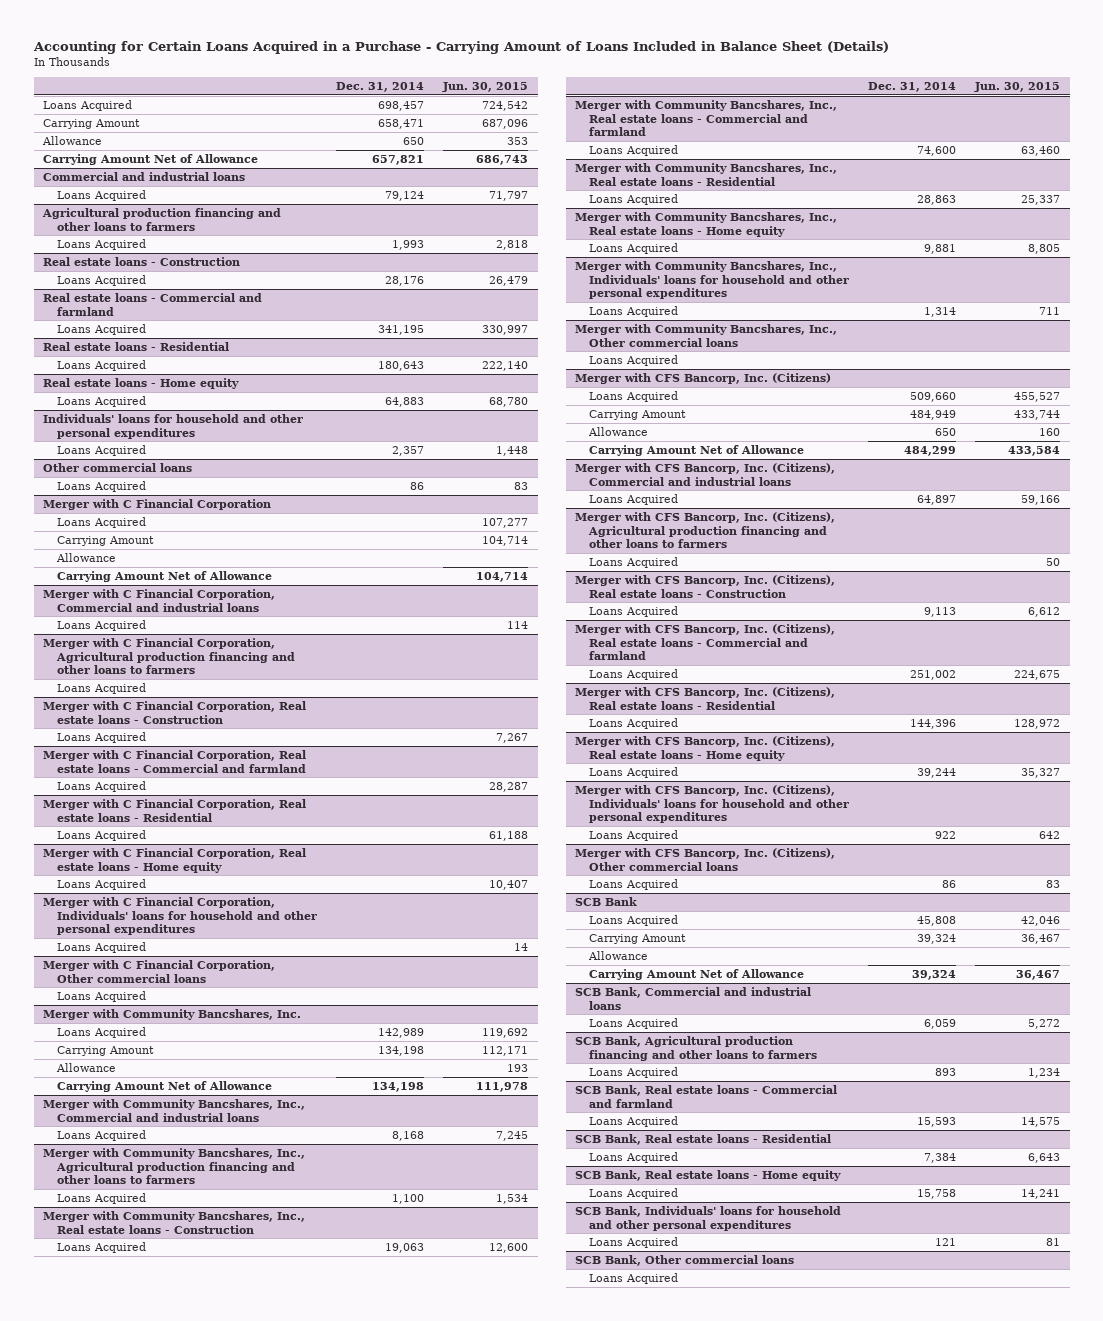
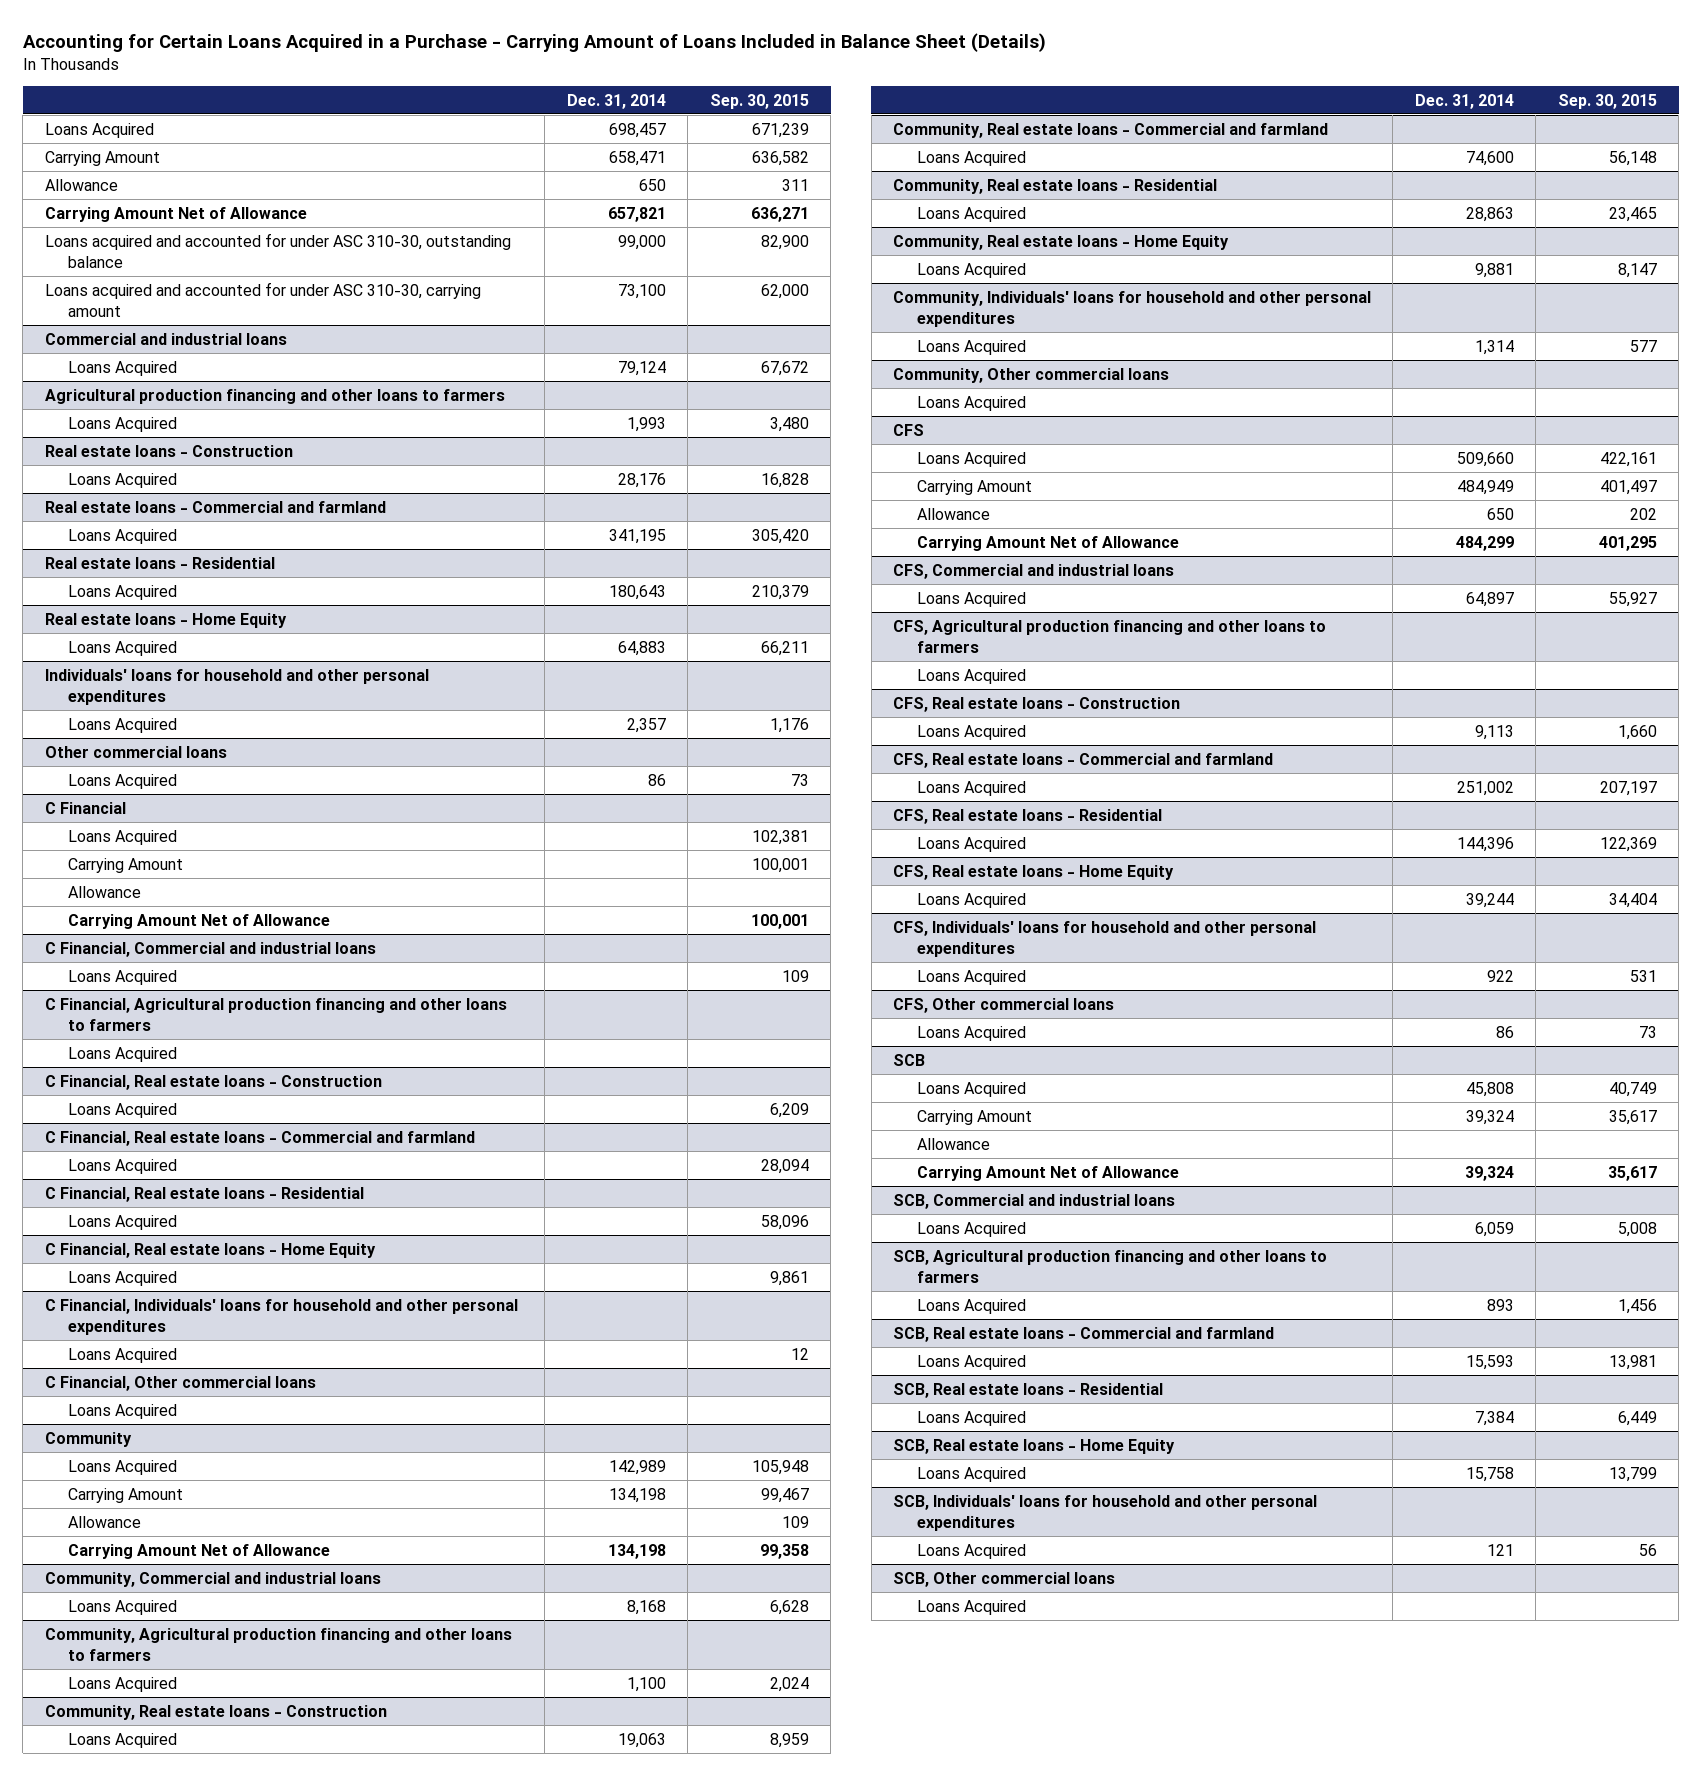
- | Dec. 31, 2014 | Jun. 30, 2015
+ | Dec. 31, 2014 | Sep. 30, 2015
+ Loans acquired and accounted for under ASC 310-30, outstanding balance | 99,000 | 82,900
+ Loans acquired and accounted for under ASC 310-30, carrying amount | 73,100 | 62,000
- Real estate loans - Home equity
+ Real estate loans - Home Equity
- Merger with C Financial Corporation
+ C Financial
- Merger with C Financial Corporation, Commercial and industrial loans
+ C Financial, Commercial and industrial loans
- Merger with C Financial Corporation, Agricultural production financing and other loans to farmers
+ C Financial, Agricultural production financing and other loans to farmers
- Merger with C Financial Corporation, Real estate loans - Construction
+ C Financial, Real estate loans - Construction
- Merger with C Financial Corporation, Real estate loans - Commercial and farmland
+ C Financial, Real estate loans - Commercial and farmland
- Merger with C Financial Corporation, Real estate loans - Residential
+ C Financial, Real estate loans - Residential
- Merger with C Financial Corporation, Real estate loans - Home equity
+ C Financial, Real estate loans - Home Equity
- Merger with C Financial Corporation, Individuals' loans for household and other personal expenditures
+ C Financial, Individuals' loans for household and other personal expenditures
- Merger with C Financial Corporation, Other commercial loans
+ C Financial, Other commercial loans
- Merger with Community Bancshares, Inc.
+ Community
- Merger with Community Bancshares, Inc., Commercial and industrial loans
+ Community, Commercial and industrial loans
- Merger with Community Bancshares, Inc., Agricultural production financing and other loans to farmers
+ Community, Agricultural production financing and other loans to farmers
- Merger with Community Bancshares, Inc., Real estate loans - Construction
+ Community, Real estate loans - Construction
- Merger with Community Bancshares, Inc., Real estate loans - Commercial and farmland
+ Community, Real estate loans - Commercial and farmland
- Merger with Community Bancshares, Inc., Real estate loans - Residential
+ Community, Real estate loans - Residential
- Merger with Community Bancshares, Inc., Real estate loans - Home equity
+ Community, Real estate loans - Home Equity
- Merger with Community Bancshares, Inc., Individuals' loans for household and other personal expenditures
+ Community, Individuals' loans for household and other personal expenditures
- Merger with Community Bancshares, Inc., Other commercial loans
+ Community, Other commercial loans
- Merger with CFS Bancorp, Inc. (Citizens)
+ CFS
- Merger with CFS Bancorp, Inc. (Citizens), Commercial and industrial loans
+ CFS, Commercial and industrial loans
- Merger with CFS Bancorp, Inc. (Citizens), Agricultural production financing and other loans to farmers
+ CFS, Agricultural production financing and other loans to farmers
- Merger with CFS Bancorp, Inc. (Citizens), Real estate loans - Construction
+ CFS, Real estate loans - Construction
- Merger with CFS Bancorp, Inc. (Citizens), Real estate loans - Commercial and farmland
+ CFS, Real estate loans - Commercial and farmland
- Merger with CFS Bancorp, Inc. (Citizens), Real estate loans - Residential
+ CFS, Real estate loans - Residential
- Merger with CFS Bancorp, Inc. (Citizens), Real estate loans - Home equity
+ CFS, Real estate loans - Home Equity
- Merger with CFS Bancorp, Inc. (Citizens), Individuals' loans for household and other personal expenditures
+ CFS, Individuals' loans for household and other personal expenditures
- Merger with CFS Bancorp, Inc. (Citizens), Other commercial loans
+ CFS, Other commercial loans
- SCB Bank
+ SCB
- SCB Bank, Commercial and industrial loans
+ SCB, Commercial and industrial loans
- SCB Bank, Agricultural production financing and other loans to farmers
+ SCB, Agricultural production financing and other loans to farmers
- SCB Bank, Real estate loans - Commercial and farmland
+ SCB, Real estate loans - Commercial and farmland
- SCB Bank, Real estate loans - Residential
+ SCB, Real estate loans - Residential
- SCB Bank, Real estate loans - Home equity
+ SCB, Real estate loans - Home Equity
- SCB Bank, Individuals' loans for household and other personal expenditures
+ SCB, Individuals' loans for household and other personal expenditures
- SCB Bank, Other commercial loans
+ SCB, Other commercial loans

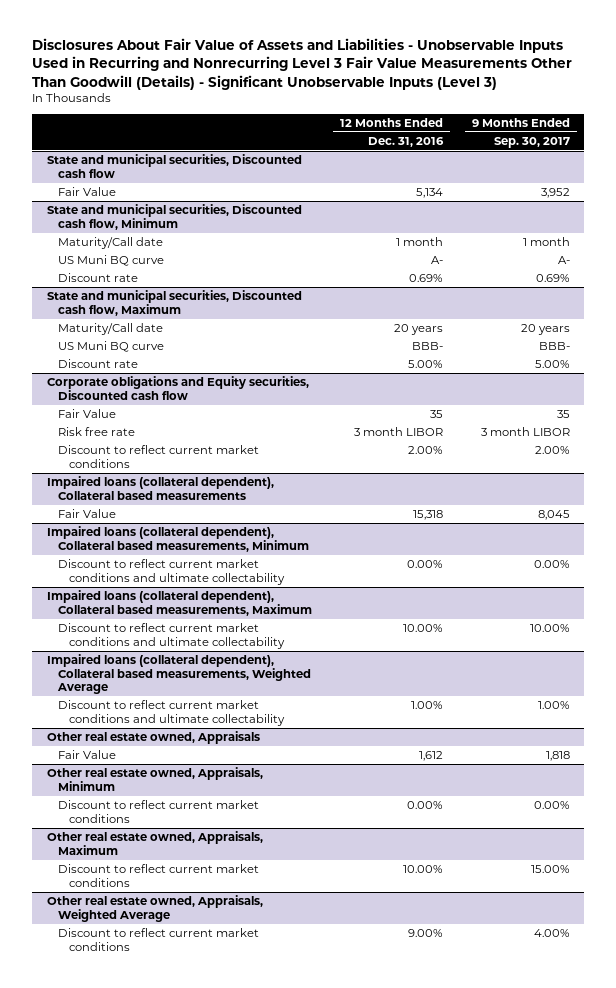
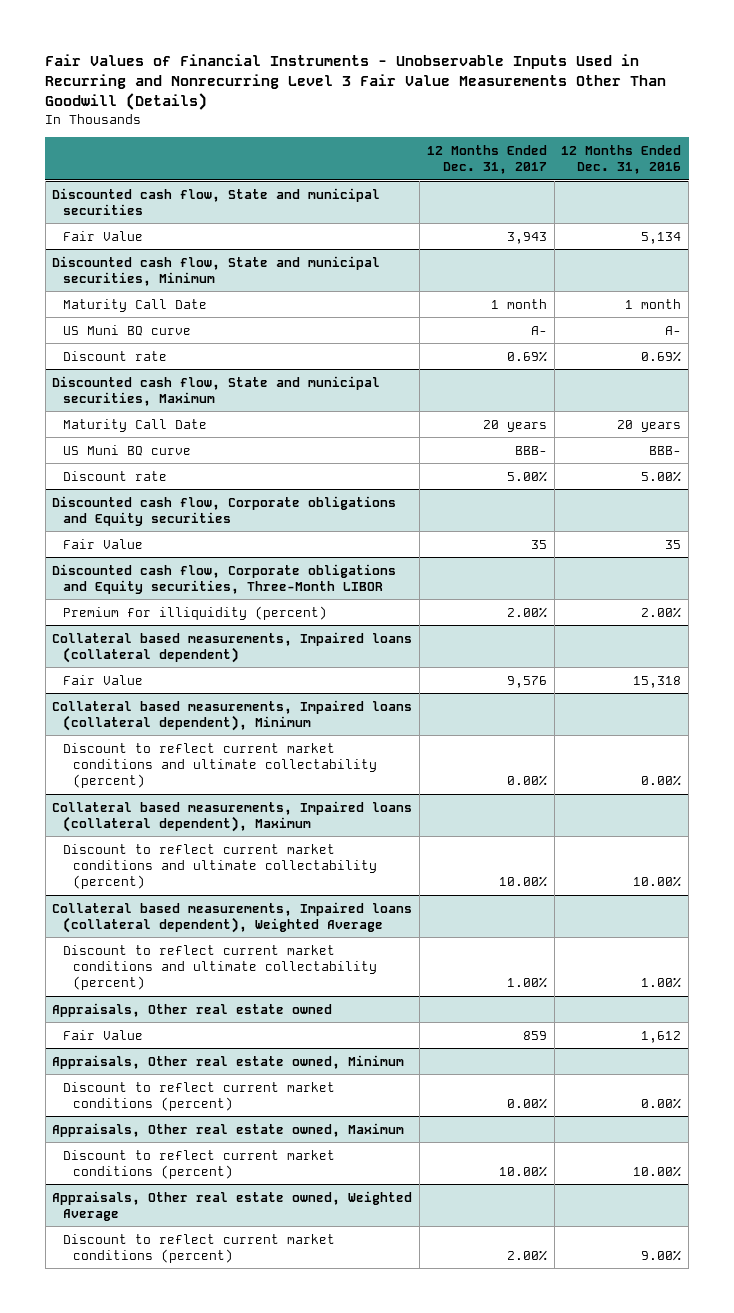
- Disclosures About Fair Value of Assets and Liabilities - Unobservable Inputs Used in Recurring and Nonrecurring Level 3 Fair Value Measurements Other Than Goodwill (Details) - Significant Unobservable Inputs (Level 3)
+ Fair Values of Financial Instruments - Unobservable Inputs Used in Recurring and Nonrecurring Level 3 Fair Value Measurements Other Than Goodwill (Details)
- | 12 Months Ended Dec. 31, 2016 | 9 Months Ended Sep. 30, 2017
+ | 12 Months Ended Dec. 31, 2017 | 12 Months Ended Dec. 31, 2016
- State and municipal securities, Discounted cash flow
+ Discounted cash flow, State and municipal securities
- State and municipal securities, Discounted cash flow, Minimum
- Maturity/Call date | 1 month | 1 month
+ Discounted cash flow, State and municipal securities, Minimum
+ Maturity Call Date | 1 month | 1 month
- State and municipal securities, Discounted cash flow, Maximum
- Maturity/Call date | 20 years | 20 years
+ Discounted cash flow, State and municipal securities, Maximum
+ Maturity Call Date | 20 years | 20 years
- Corporate obligations and Equity securities, Discounted cash flow
+ Discounted cash flow, Corporate obligations and Equity securities
- Risk free rate | 3 month LIBOR | 3 month LIBOR
- Discount to reflect current market conditions | 2.00% | 2.00%
- Impaired loans (collateral dependent), Collateral based measurements
+ Discounted cash flow, Corporate obligations and Equity securities, Three-Month LIBOR
+ Premium for illiquidity (percent) | 2.00% | 2.00%
+ Collateral based measurements, Impaired loans (collateral dependent)
- Impaired loans (collateral dependent), Collateral based measurements, Minimum
- Discount to reflect current market conditions and ultimate collectability | 0.00% | 0.00%
- Impaired loans (collateral dependent), Collateral based measurements, Maximum
- Discount to reflect current market conditions and ultimate collectability | 10.00% | 10.00%
- Impaired loans (collateral dependent), Collateral based measurements, Weighted Average
- Discount to reflect current market conditions and ultimate collectability | 1.00% | 1.00%
- Other real estate owned, Appraisals
+ Collateral based measurements, Impaired loans (collateral dependent), Minimum
+ Discount to reflect current market conditions and ultimate collectability (percent) | 0.00% | 0.00%
+ Collateral based measurements, Impaired loans (collateral dependent), Maximum
+ Discount to reflect current market conditions and ultimate collectability (percent) | 10.00% | 10.00%
+ Collateral based measurements, Impaired loans (collateral dependent), Weighted Average
+ Discount to reflect current market conditions and ultimate collectability (percent) | 1.00% | 1.00%
+ Appraisals, Other real estate owned
- Other real estate owned, Appraisals, Minimum
- Discount to reflect current market conditions | 0.00% | 0.00%
- Other real estate owned, Appraisals, Maximum
- Discount to reflect current market conditions | 10.00% | 15.00%
- Other real estate owned, Appraisals, Weighted Average
- Discount to reflect current market conditions | 9.00% | 4.00%
+ Appraisals, Other real estate owned, Minimum
+ Discount to reflect current market conditions (percent) | 0.00% | 0.00%
+ Appraisals, Other real estate owned, Maximum
+ Discount to reflect current market conditions (percent) | 10.00% | 10.00%
+ Appraisals, Other real estate owned, Weighted Average
+ Discount to reflect current market conditions (percent) | 2.00% | 9.00%

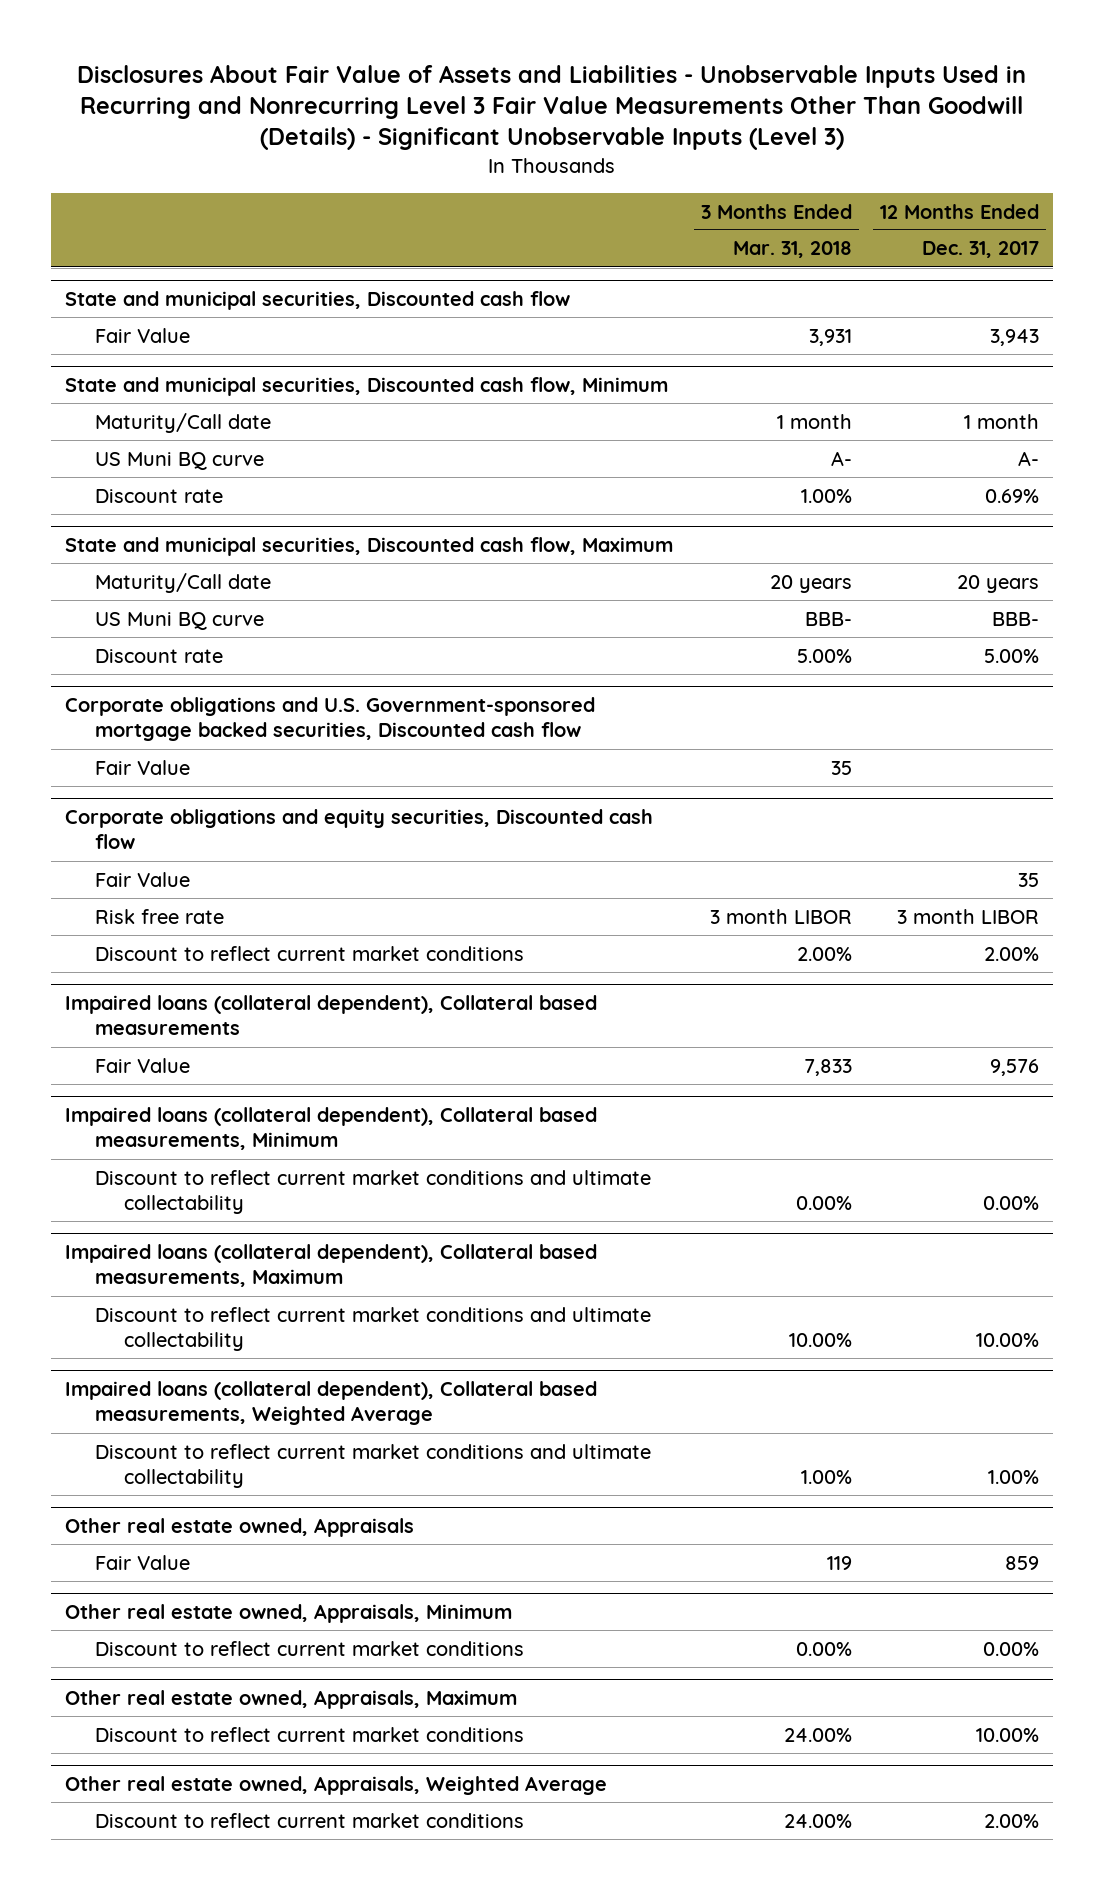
- Fair Values of Financial Instruments - Unobservable Inputs Used in Recurring and Nonrecurring Level 3 Fair Value Measurements Other Than Goodwill (Details)
+ Disclosures About Fair Value of Assets and Liabilities - Unobservable Inputs Used in Recurring and Nonrecurring Level 3 Fair Value Measurements Other Than Goodwill (Details) - Significant Unobservable Inputs (Level 3)
- | 12 Months Ended Dec. 31, 2017 | 12 Months Ended Dec. 31, 2016
+ | 3 Months Ended Mar. 31, 2018 | 12 Months Ended Dec. 31, 2017
- Discounted cash flow, State and municipal securities
+ State and municipal securities, Discounted cash flow
- Discounted cash flow, State and municipal securities, Minimum
- Maturity Call Date | 1 month | 1 month
+ State and municipal securities, Discounted cash flow, Minimum
+ Maturity/Call date | 1 month | 1 month
- Discounted cash flow, State and municipal securities, Maximum
- Maturity Call Date | 20 years | 20 years
+ State and municipal securities, Discounted cash flow, Maximum
+ Maturity/Call date | 20 years | 20 years
- Discounted cash flow, Corporate obligations and Equity securities
+ Corporate obligations and U.S. Government-sponsored mortgage backed securities, Discounted cash flow
+ Fair Value | 35 |
+ Corporate obligations and equity securities, Discounted cash flow
- Discounted cash flow, Corporate obligations and Equity securities, Three-Month LIBOR
- Premium for illiquidity (percent) | 2.00% | 2.00%
- Collateral based measurements, Impaired loans (collateral dependent)
+ Risk free rate | 3 month LIBOR | 3 month LIBOR
+ Discount to reflect current market conditions | 2.00% | 2.00%
+ Impaired loans (collateral dependent), Collateral based measurements
- Collateral based measurements, Impaired loans (collateral dependent), Minimum
- Discount to reflect current market conditions and ultimate collectability (percent) | 0.00% | 0.00%
- Collateral based measurements, Impaired loans (collateral dependent), Maximum
- Discount to reflect current market conditions and ultimate collectability (percent) | 10.00% | 10.00%
- Collateral based measurements, Impaired loans (collateral dependent), Weighted Average
- Discount to reflect current market conditions and ultimate collectability (percent) | 1.00% | 1.00%
- Appraisals, Other real estate owned
+ Impaired loans (collateral dependent), Collateral based measurements, Minimum
+ Discount to reflect current market conditions and ultimate collectability | 0.00% | 0.00%
+ Impaired loans (collateral dependent), Collateral based measurements, Maximum
+ Discount to reflect current market conditions and ultimate collectability | 10.00% | 10.00%
+ Impaired loans (collateral dependent), Collateral based measurements, Weighted Average
+ Discount to reflect current market conditions and ultimate collectability | 1.00% | 1.00%
+ Other real estate owned, Appraisals
- Appraisals, Other real estate owned, Minimum
- Discount to reflect current market conditions (percent) | 0.00% | 0.00%
- Appraisals, Other real estate owned, Maximum
- Discount to reflect current market conditions (percent) | 10.00% | 10.00%
- Appraisals, Other real estate owned, Weighted Average
- Discount to reflect current market conditions (percent) | 2.00% | 9.00%
+ Other real estate owned, Appraisals, Minimum
+ Discount to reflect current market conditions | 0.00% | 0.00%
+ Other real estate owned, Appraisals, Maximum
+ Discount to reflect current market conditions | 24.00% | 10.00%
+ Other real estate owned, Appraisals, Weighted Average
+ Discount to reflect current market conditions | 24.00% | 2.00%

